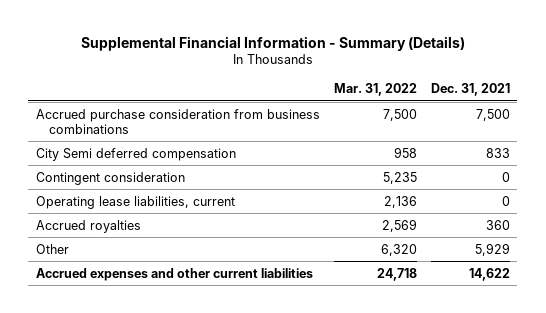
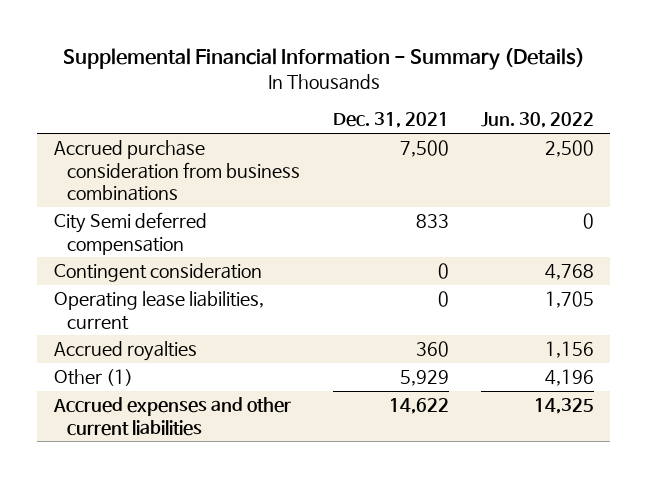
- | Mar. 31, 2022 | Dec. 31, 2021
+ | Dec. 31, 2021 | Jun. 30, 2022
- Other | 6,320 | 5,929
+ Other (1) | 5,929 | 4,196

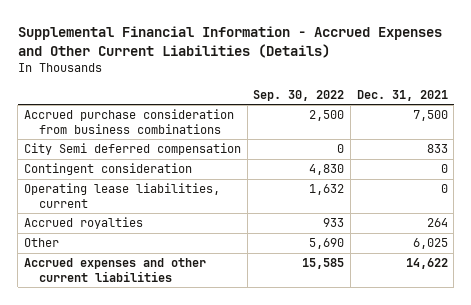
- Supplemental Financial Information - Summary (Details)
+ Supplemental Financial Information - Accrued Expenses and Other Current Liabilities (Details)
- | Dec. 31, 2021 | Jun. 30, 2022
+ | Sep. 30, 2022 | Dec. 31, 2021
- Accrued royalties | 360 | 1,156
- Other (1) | 5,929 | 4,196
+ Accrued royalties | 933 | 264
+ Other | 5,690 | 6,025

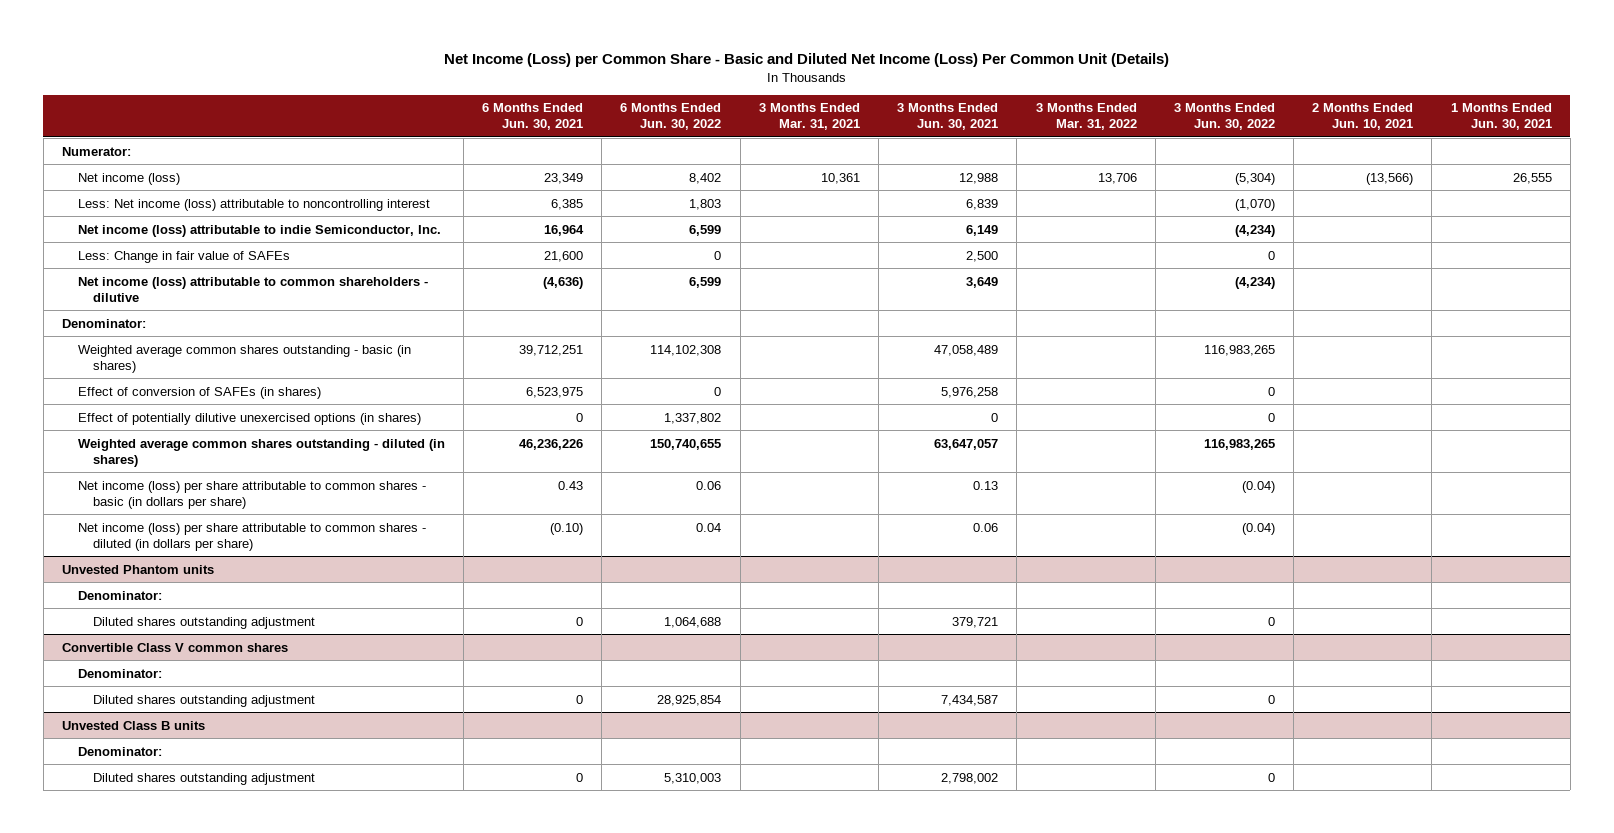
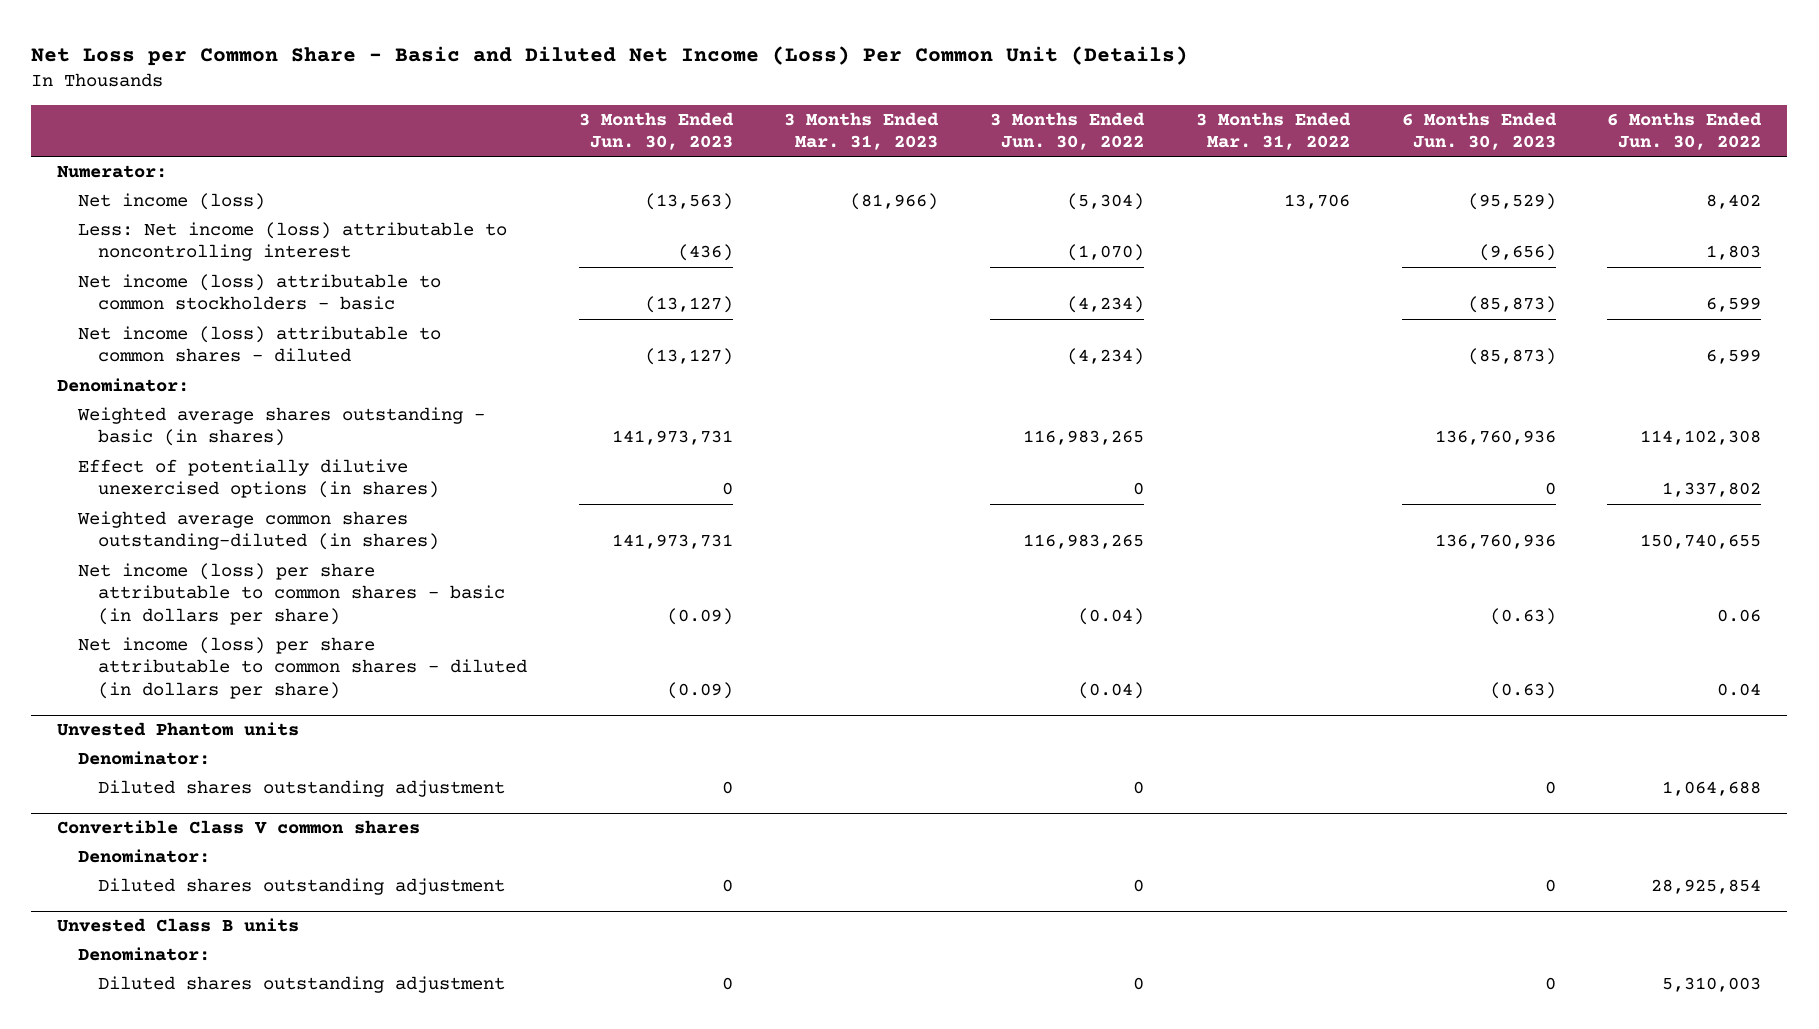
- Net Income (Loss) per Common Share - Basic and Diluted Net Income (Loss) Per Common Unit (Details)
+ Net Loss per Common Share - Basic and Diluted Net Income (Loss) Per Common Unit (Details)
- | 6 Months Ended Jun. 30, 2021 | 6 Months Ended Jun. 30, 2022 | 3 Months Ended Mar. 31, 2021 | 3 Months Ended Jun. 30, 2021 | 3 Months Ended Mar. 31, 2022 | 3 Months Ended Jun. 30, 2022 | 2 Months Ended Jun. 10, 2021 | 1 Months Ended Jun. 30, 2021
+ | 3 Months Ended Jun. 30, 2023 | 3 Months Ended Mar. 31, 2023 | 3 Months Ended Jun. 30, 2022 | 3 Months Ended Mar. 31, 2022 | 6 Months Ended Jun. 30, 2023 | 6 Months Ended Jun. 30, 2022
- Net income (loss) attributable to indie Semiconductor, Inc. | 16,964 | 6,599 | | 6,149 | | (4,234) | |
- Less: Change in fair value of SAFEs | 21,600 | 0 | | 2,500 | | 0 | |
- Net income (loss) attributable to common shareholders - dilutive | (4,636) | 6,599 | | 3,649 | | (4,234) | |
+ Net income (loss) attributable to common stockholders - basic | (13,127) | | (4,234) | | (85,873) | 6,599
+ Net income (loss) attributable to common shares - diluted | (13,127) | | (4,234) | | (85,873) | 6,599
- Weighted average common shares outstanding - basic (in shares) | 39,712,251 | 114,102,308 | | 47,058,489 | | 116,983,265 | |
- Effect of conversion of SAFEs (in shares) | 6,523,975 | 0 | | 5,976,258 | | 0 | |
+ Weighted average shares outstanding - basic (in shares) | 141,973,731 | | 116,983,265 | | 136,760,936 | 114,102,308
- Weighted average common shares outstanding - diluted (in shares) | 46,236,226 | 150,740,655 | | 63,647,057 | | 116,983,265 | |
+ Weighted average common shares outstanding-diluted (in shares) | 141,973,731 | | 116,983,265 | | 136,760,936 | 150,740,655

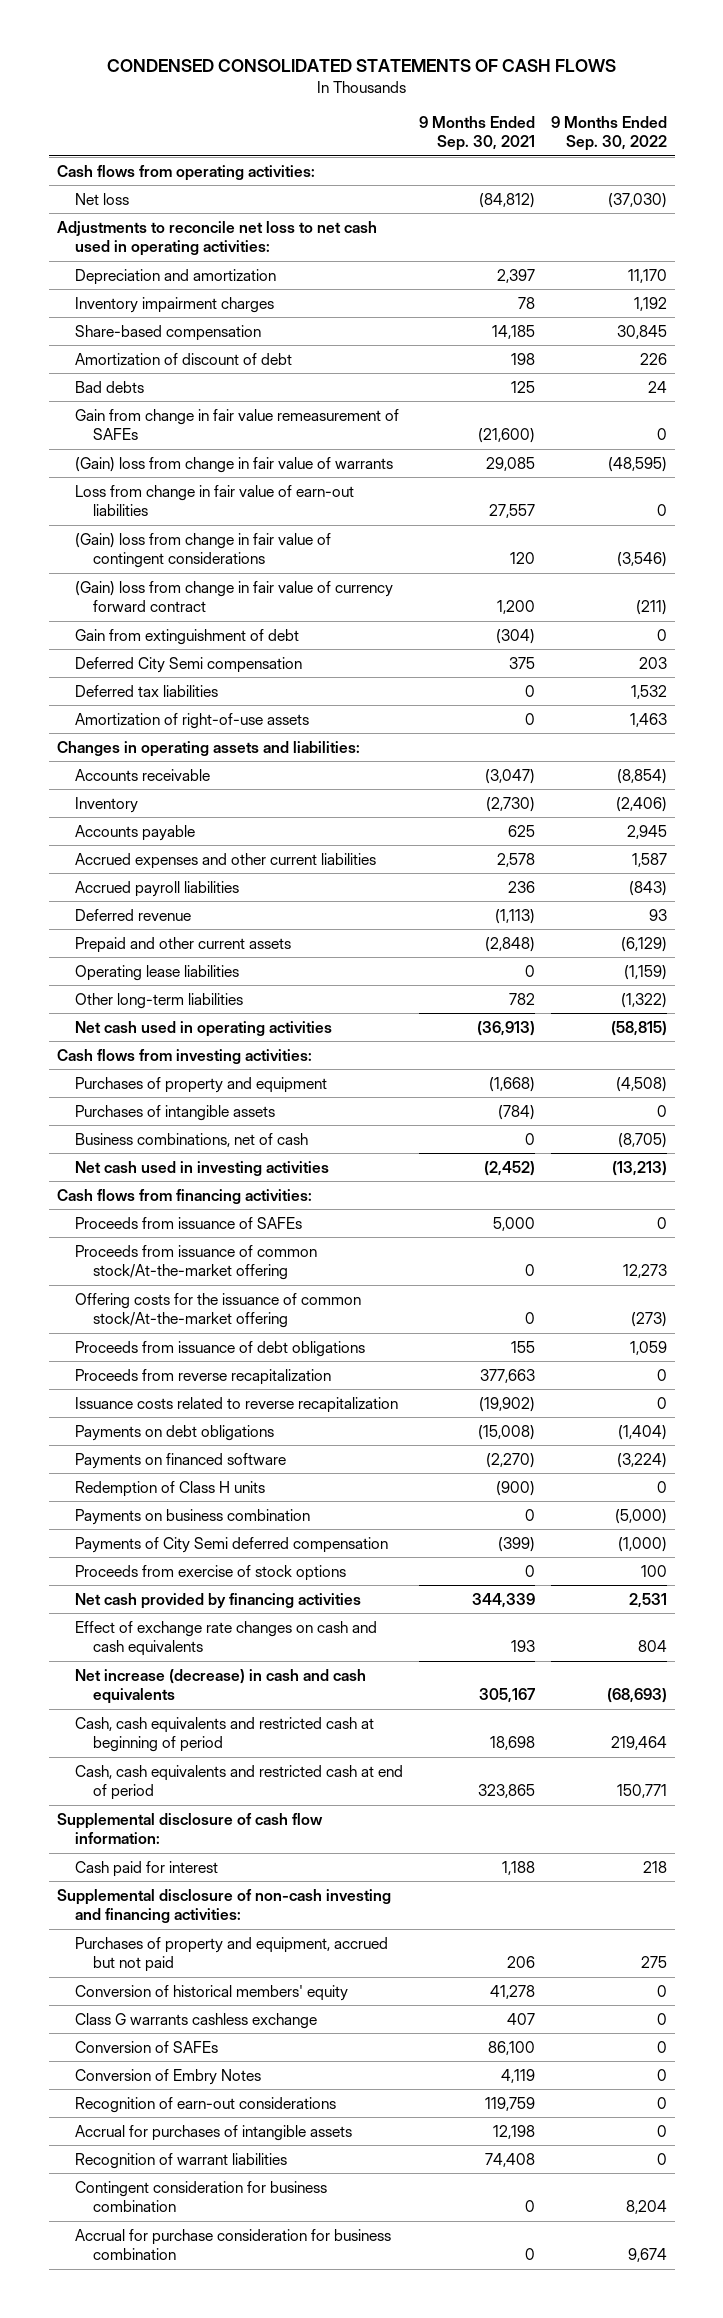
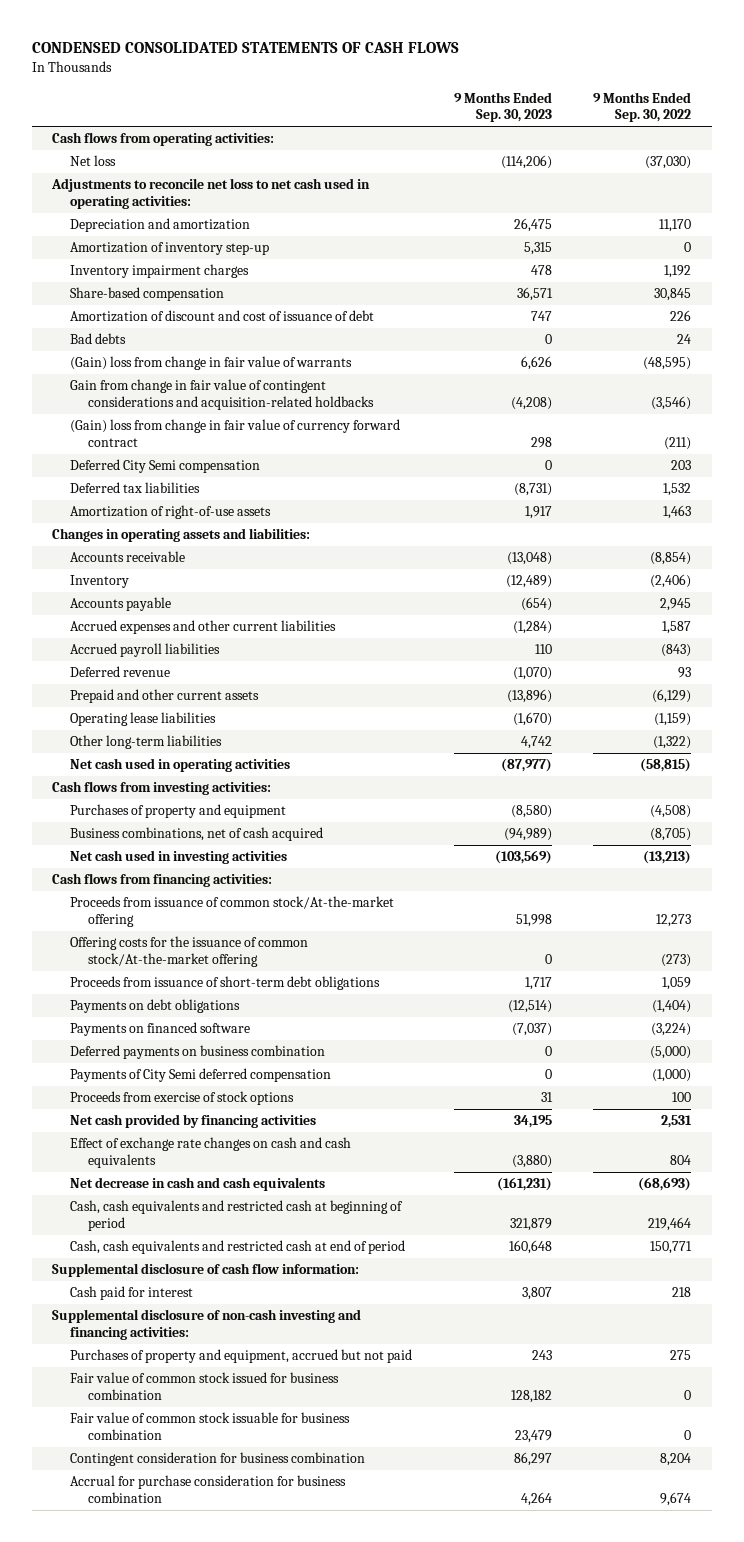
- | 9 Months Ended Sep. 30, 2021 | 9 Months Ended Sep. 30, 2022
+ | 9 Months Ended Sep. 30, 2023 | 9 Months Ended Sep. 30, 2022
+ Amortization of inventory step-up | 5,315 | 0
- Amortization of discount of debt | 198 | 226
+ Amortization of discount and cost of issuance of debt | 747 | 226
- Gain from change in fair value remeasurement of SAFEs | (21,600) | 0
- Loss from change in fair value of earn-out liabilities | 27,557 | 0
- (Gain) loss from change in fair value of contingent considerations | 120 | (3,546)
+ Gain from change in fair value of contingent considerations and acquisition-related holdbacks | (4,208) | (3,546)
- Gain from extinguishment of debt | (304) | 0
- Purchases of intangible assets | (784) | 0
- Business combinations, net of cash | 0 | (8,705)
+ Business combinations, net of cash acquired | (94,989) | (8,705)
- Proceeds from issuance of SAFEs | 5,000 | 0
- Proceeds from issuance of debt obligations | 155 | 1,059
- Proceeds from reverse recapitalization | 377,663 | 0
- Issuance costs related to reverse recapitalization | (19,902) | 0
+ Proceeds from issuance of short-term debt obligations | 1,717 | 1,059
- Redemption of Class H units | (900) | 0
- Payments on business combination | 0 | (5,000)
+ Deferred payments on business combination | 0 | (5,000)
- Net increase (decrease) in cash and cash equivalents | 305,167 | (68,693)
+ Net decrease in cash and cash equivalents | (161,231) | (68,693)
- Conversion of historical members' equity | 41,278 | 0
- Class G warrants cashless exchange | 407 | 0
- Conversion of SAFEs | 86,100 | 0
- Conversion of Embry Notes | 4,119 | 0
- Recognition of earn-out considerations | 119,759 | 0
- Accrual for purchases of intangible assets | 12,198 | 0
- Recognition of warrant liabilities | 74,408 | 0
+ Fair value of common stock issued for business combination | 128,182 | 0
+ Fair value of common stock issuable for business combination | 23,479 | 0

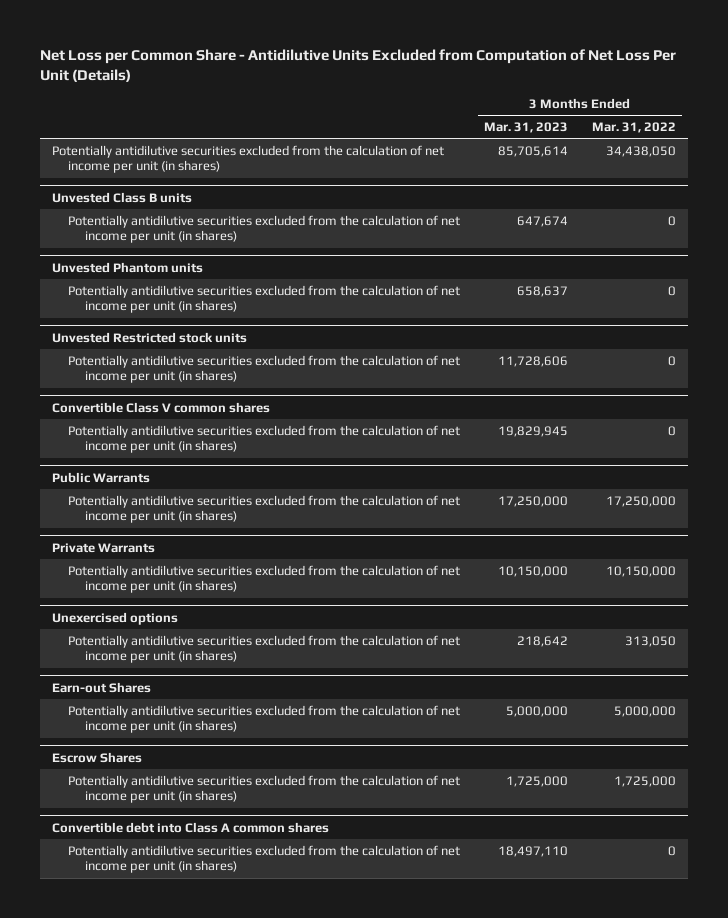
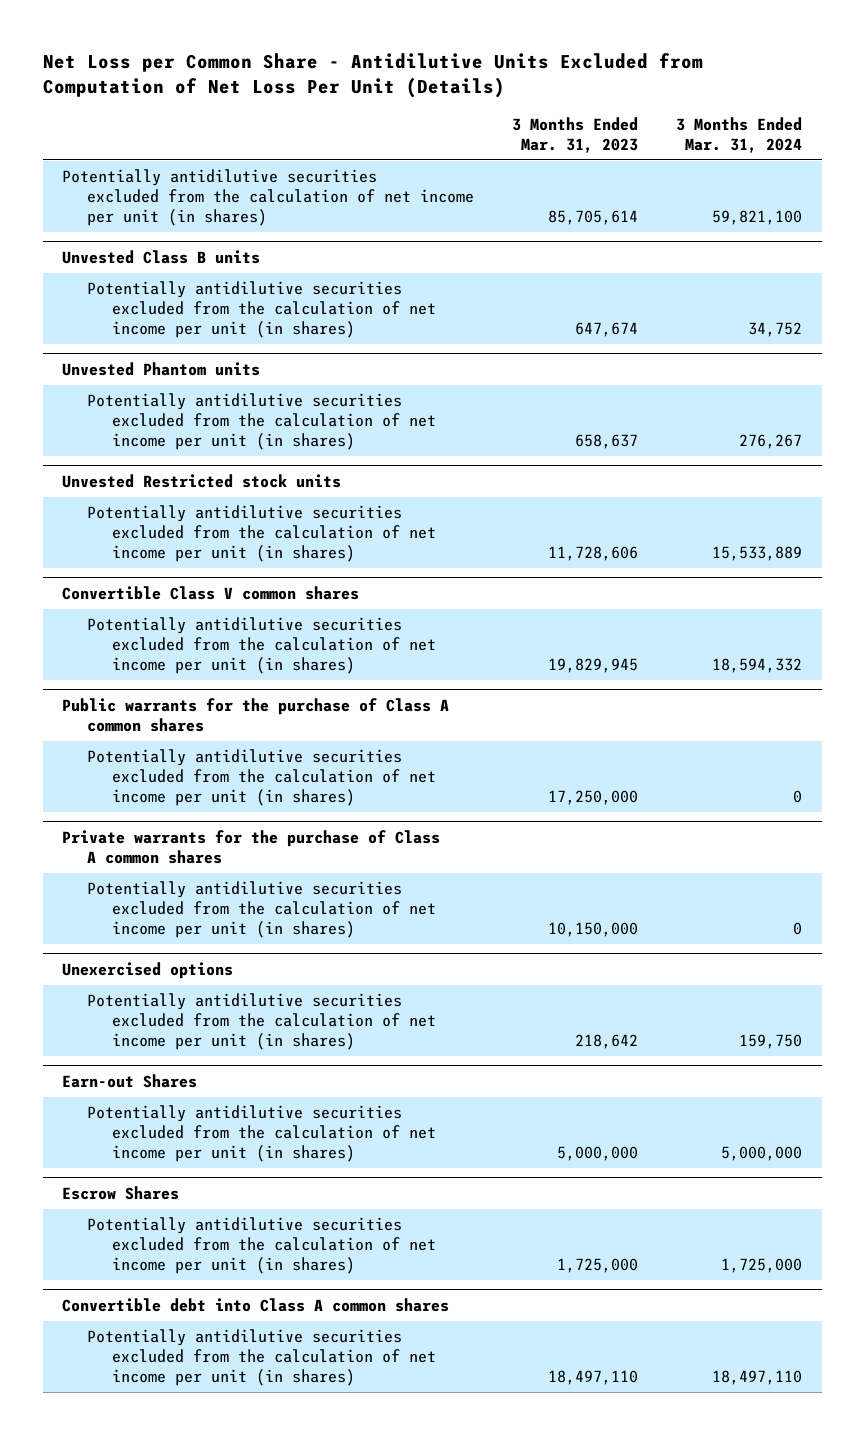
- | 3 Months Ended Mar. 31, 2023 | 3 Months Ended Mar. 31, 2022
+ | 3 Months Ended Mar. 31, 2023 | 3 Months Ended Mar. 31, 2024
- Public Warrants
+ Public warrants for the purchase of Class A common shares
- Private Warrants
+ Private warrants for the purchase of Class A common shares

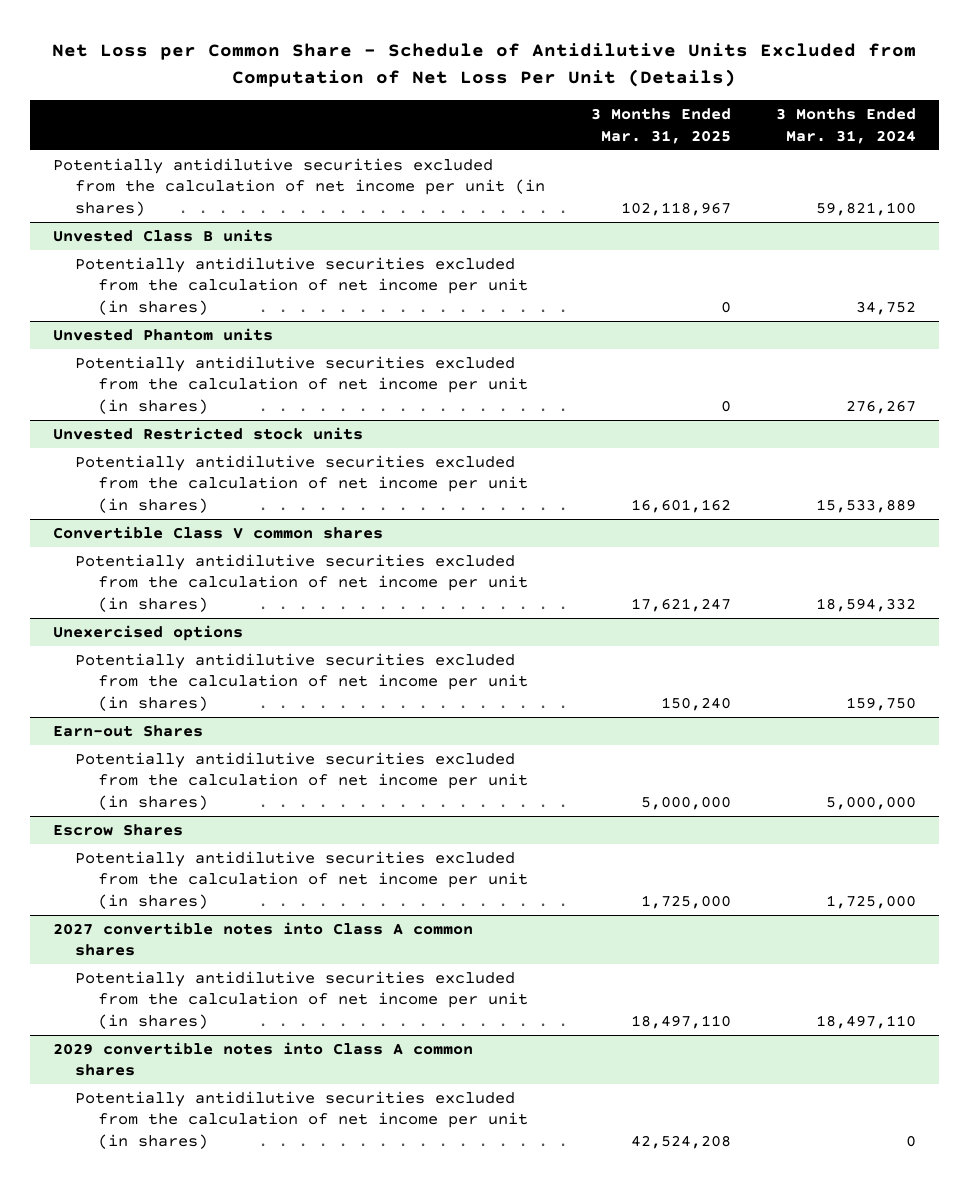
- Net Loss per Common Share - Antidilutive Units Excluded from Computation of Net Loss Per Unit (Details)
+ Net Loss per Common Share - Schedule of Antidilutive Units Excluded from Computation of Net Loss Per Unit (Details)
- | 3 Months Ended Mar. 31, 2023 | 3 Months Ended Mar. 31, 2024
+ | 3 Months Ended Mar. 31, 2025 | 3 Months Ended Mar. 31, 2024
- Public warrants for the purchase of Class A common shares
- Potentially antidilutive securities excluded from the calculation of net income per unit (in shares) | 17,250,000 | 0
- Private warrants for the purchase of Class A common shares
- Potentially antidilutive securities excluded from the calculation of net income per unit (in shares) | 10,150,000 | 0
- Convertible debt into Class A common shares
+ 2027 convertible notes into Class A common shares
+ 2029 convertible notes into Class A common shares
+ Potentially antidilutive securities excluded from the calculation of net income per unit (in shares) | 42,524,208 | 0

